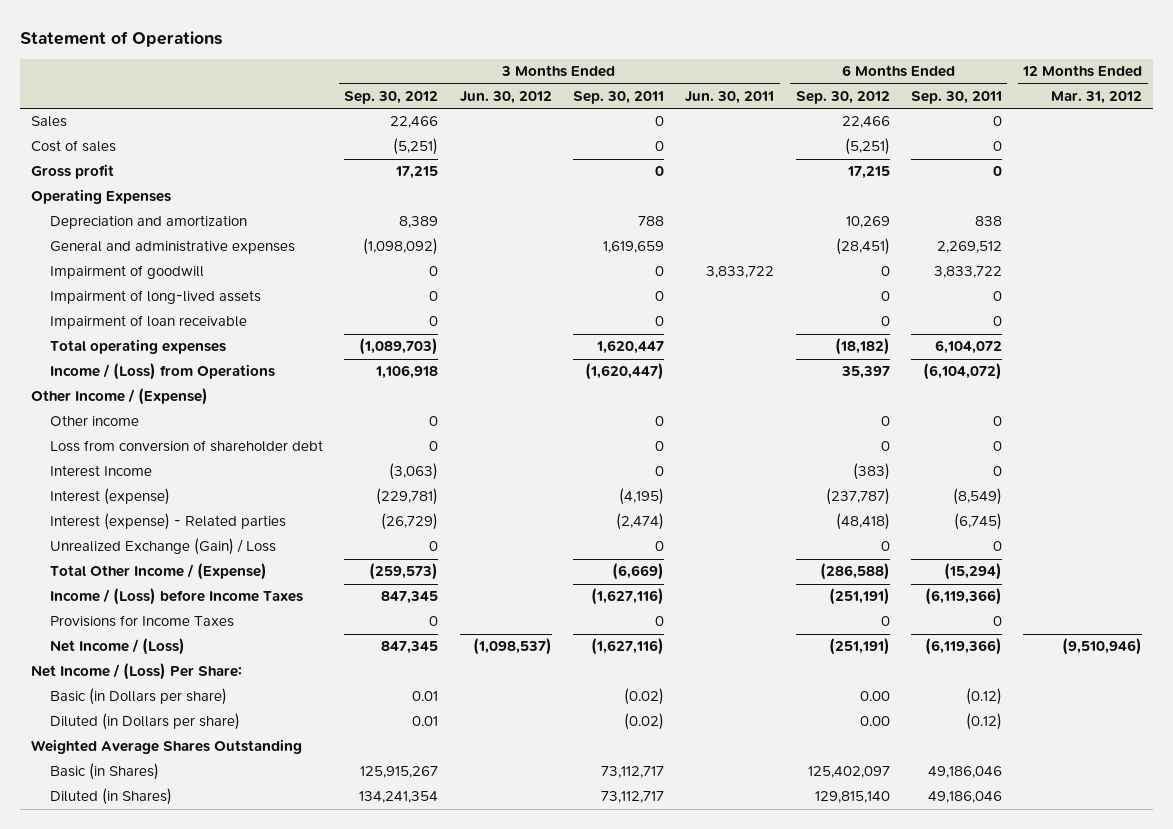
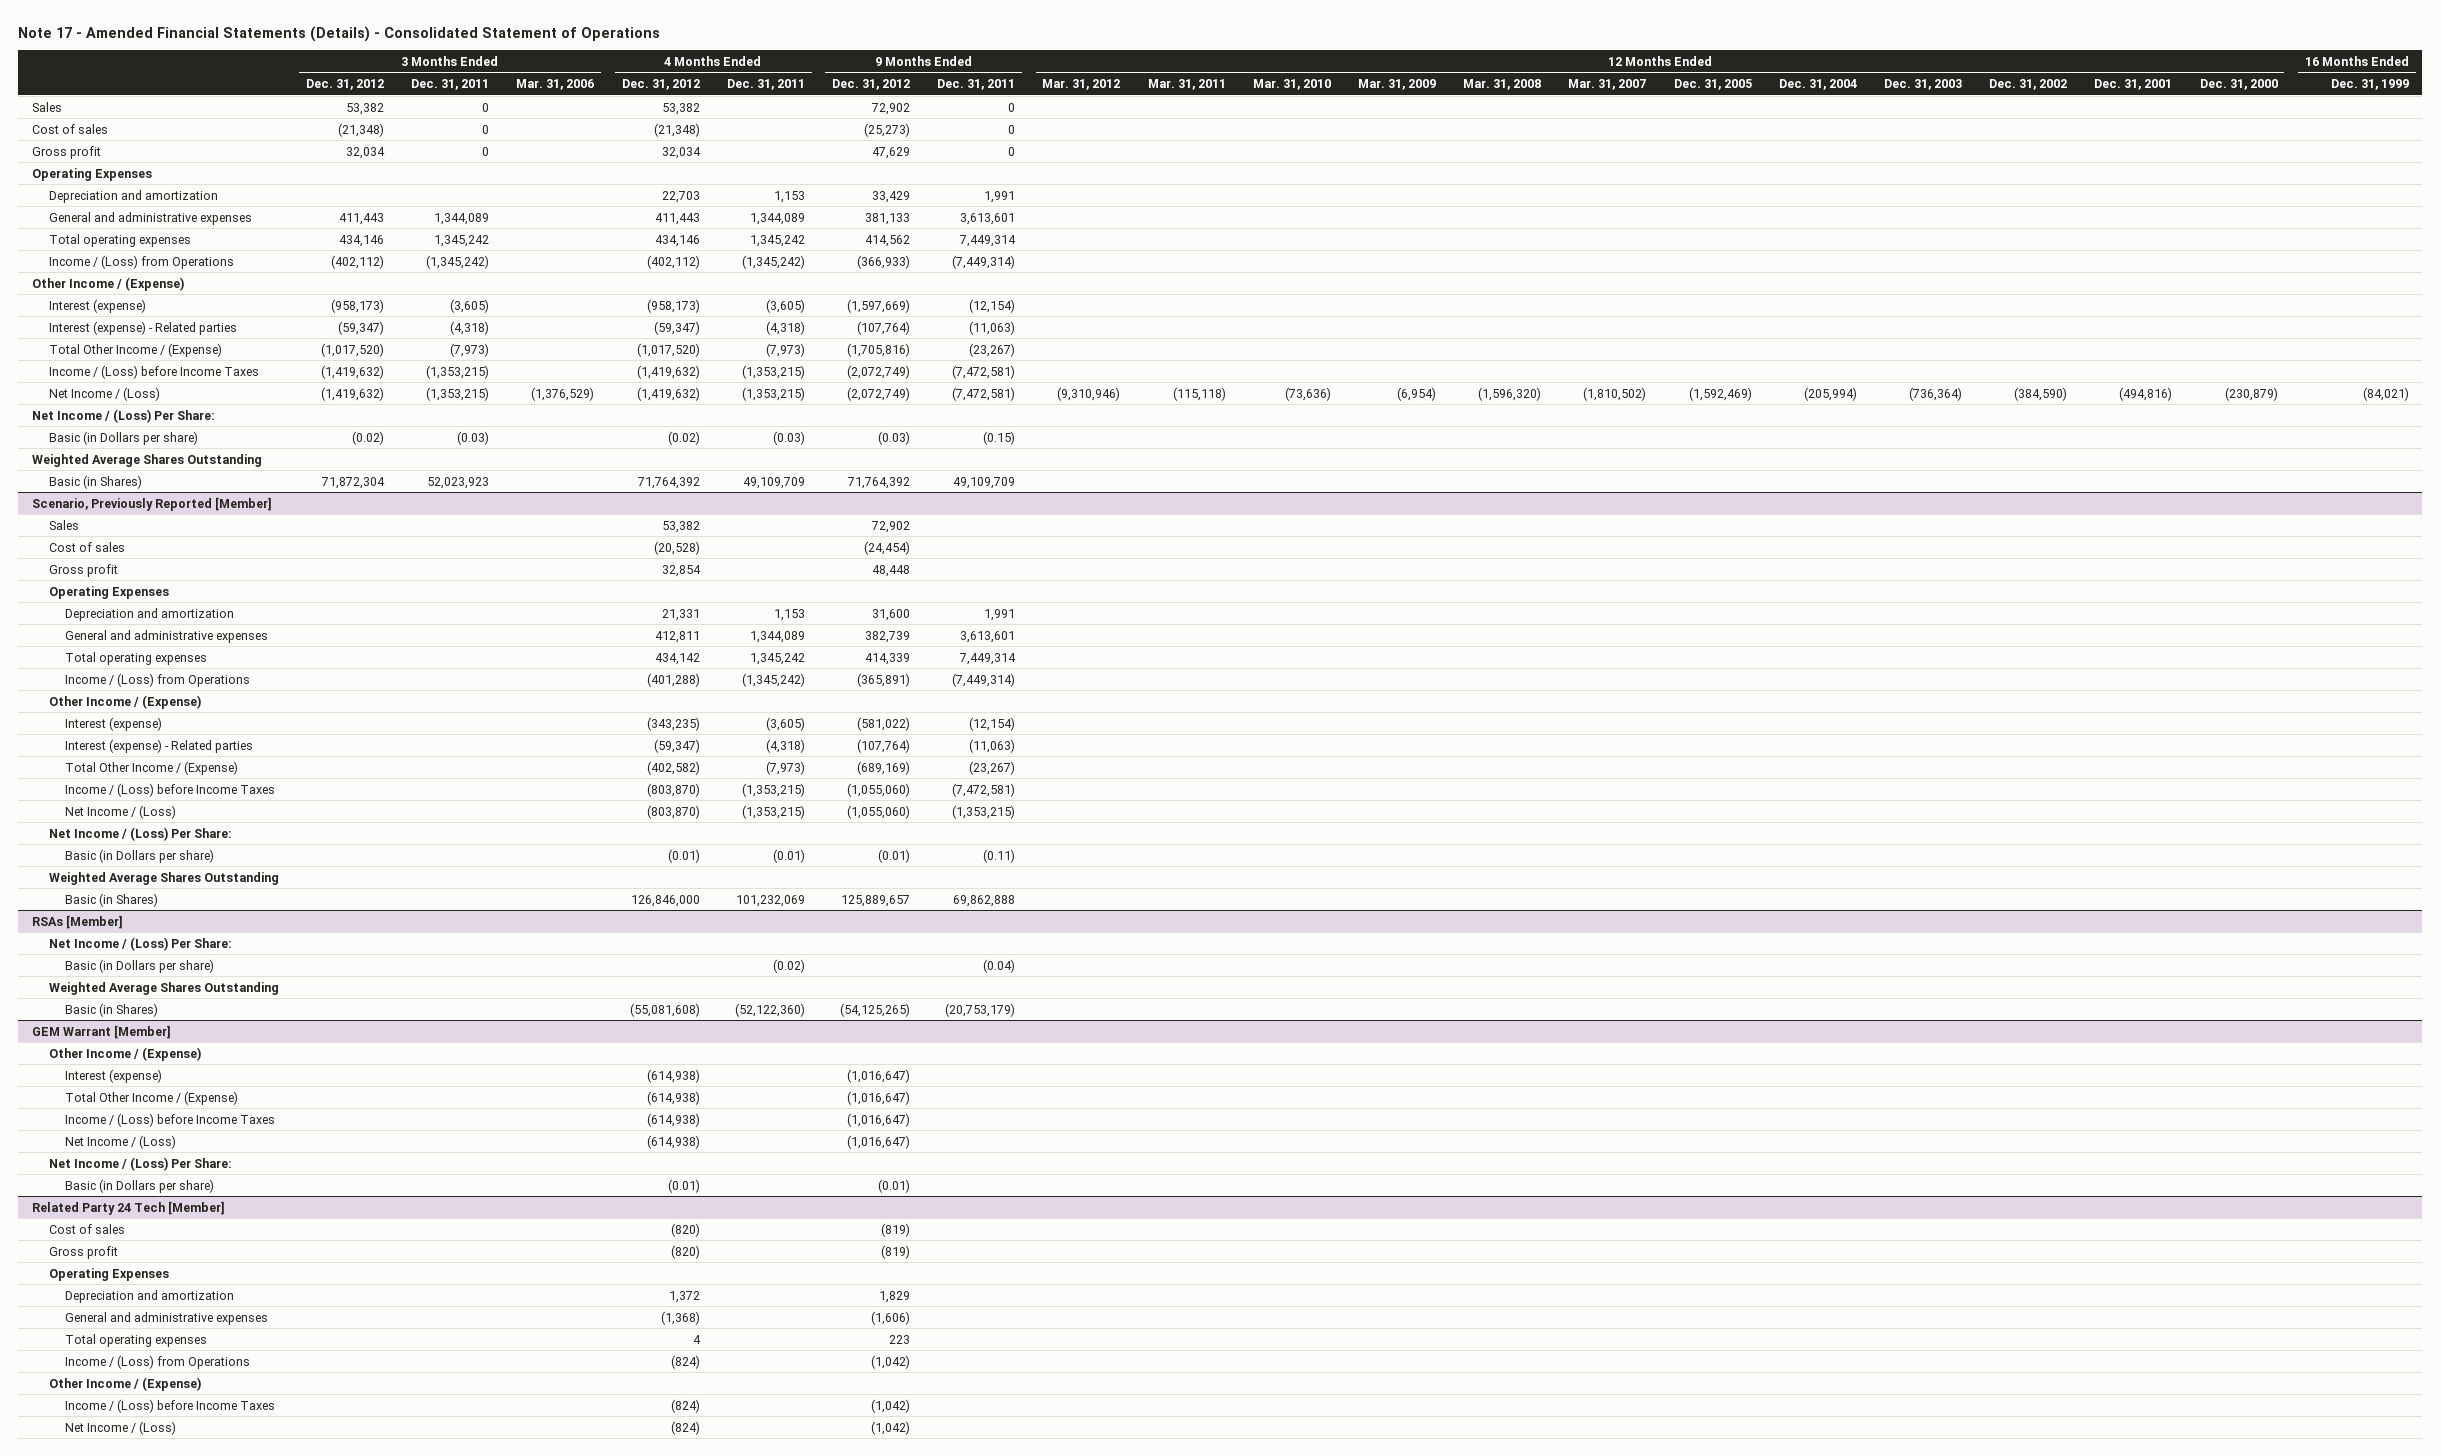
- Statement of Operations
+ Note 17 - Amended Financial Statements (Details) - Consolidated Statement of Operations
- | 3 Months Ended Sep. 30, 2012 | 3 Months Ended Jun. 30, 2012 | 3 Months Ended Sep. 30, 2011 | 3 Months Ended Jun. 30, 2011 | 6 Months Ended Sep. 30, 2012 | 6 Months Ended Sep. 30, 2011 | 12 Months Ended Mar. 31, 2012
+ | 3 Months Ended Dec. 31, 2012 | 3 Months Ended Dec. 31, 2011 | 3 Months Ended Mar. 31, 2006 | 4 Months Ended Dec. 31, 2012 | 4 Months Ended Dec. 31, 2011 | 9 Months Ended Dec. 31, 2012 | 9 Months Ended Dec. 31, 2011 | 12 Months Ended Mar. 31, 2012 | 12 Months Ended Mar. 31, 2011 | 12 Months Ended Mar. 31, 2010 | 12 Months Ended Mar. 31, 2009 | 12 Months Ended Mar. 31, 2008 | 12 Months Ended Mar. 31, 2007 | 12 Months Ended Dec. 31, 2005 | 12 Months Ended Dec. 31, 2004 | 12 Months Ended Dec. 31, 2003 | 12 Months Ended Dec. 31, 2002 | 12 Months Ended Dec. 31, 2001 | 12 Months Ended Dec. 31, 2000 | 16 Months Ended Dec. 31, 1999
- Impairment of goodwill | 0 | | 0 | 3,833,722 | 0 | 3,833,722 |
- Impairment of long-lived assets | 0 | | 0 | | 0 | 0 |
- Impairment of loan receivable | 0 | | 0 | | 0 | 0 |
- Other income | 0 | | 0 | | 0 | 0 |
- Loss from conversion of shareholder debt | 0 | | 0 | | 0 | 0 |
- Interest Income | (3,063) | | 0 | | (383) | 0 |
- Unrealized Exchange (Gain) / Loss | 0 | | 0 | | 0 | 0 |
- Provisions for Income Taxes | 0 | | 0 | | 0 | 0 |
- Net Income / (Loss) | 847,345 | (1,098,537) | (1,627,116) | | (251,191) | (6,119,366) | (9,510,946)
+ Net Income / (Loss) | (1,419,632) | (1,353,215) | (1,376,529) | (1,419,632) | (1,353,215) | (2,072,749) | (7,472,581) | (9,310,946) | (115,118) | (73,636) | (6,954) | (1,596,320) | (1,810,502) | (1,592,469) | (205,994) | (736,364) | (384,590) | (494,816) | (230,879) | (84,021)
- Diluted (in Dollars per share) | 0.01 | | (0.02) | | 0.00 | (0.12) |
- Diluted (in Shares) | 134,241,354 | | 73,112,717 | | 129,815,140 | 49,186,046 |
+ Scenario, Previously Reported [Member]
+ Sales | | | | 53,382 | | 72,902 | | | | | | | | | | | | | |
+ Cost of sales | | | | (20,528) | | (24,454) | | | | | | | | | | | | | |
+ Gross profit | | | | 32,854 | | 48,448 | | | | | | | | | | | | | |
+ Operating Expenses
+ Depreciation and amortization | | | | 21,331 | 1,153 | 31,600 | 1,991 | | | | | | | | | | | | |
+ General and administrative expenses | | | | 412,811 | 1,344,089 | 382,739 | 3,613,601 | | | | | | | | | | | | |
+ Total operating expenses | | | | 434,142 | 1,345,242 | 414,339 | 7,449,314 | | | | | | | | | | | | |
+ Income / (Loss) from Operations | | | | (401,288) | (1,345,242) | (365,891) | (7,449,314) | | | | | | | | | | | | |
+ Other Income / (Expense)
+ Interest (expense) | | | | (343,235) | (3,605) | (581,022) | (12,154) | | | | | | | | | | | | |
+ Interest (expense) - Related parties | | | | (59,347) | (4,318) | (107,764) | (11,063) | | | | | | | | | | | | |
+ Total Other Income / (Expense) | | | | (402,582) | (7,973) | (689,169) | (23,267) | | | | | | | | | | | | |
+ Income / (Loss) before Income Taxes | | | | (803,870) | (1,353,215) | (1,055,060) | (7,472,581) | | | | | | | | | | | | |
+ Net Income / (Loss) | | | | (803,870) | (1,353,215) | (1,055,060) | (1,353,215) | | | | | | | | | | | | |
+ Net Income / (Loss) Per Share:
+ Basic (in Dollars per share) | | | | (0.01) | (0.01) | (0.01) | (0.11) | | | | | | | | | | | | |
+ Weighted Average Shares Outstanding
+ Basic (in Shares) | | | | 126,846,000 | 101,232,069 | 125,889,657 | 69,862,888 | | | | | | | | | | | | |
+ RSAs [Member]
+ Net Income / (Loss) Per Share:
+ Basic (in Dollars per share) | | | | | (0.02) | | (0.04) | | | | | | | | | | | | |
+ Weighted Average Shares Outstanding
+ Basic (in Shares) | | | | (55,081,608) | (52,122,360) | (54,125,265) | (20,753,179) | | | | | | | | | | | | |
+ GEM Warrant [Member]
+ Other Income / (Expense)
+ Interest (expense) | | | | (614,938) | | (1,016,647) | | | | | | | | | | | | | |
+ Total Other Income / (Expense) | | | | (614,938) | | (1,016,647) | | | | | | | | | | | | | |
+ Income / (Loss) before Income Taxes | | | | (614,938) | | (1,016,647) | | | | | | | | | | | | | |
+ Net Income / (Loss) | | | | (614,938) | | (1,016,647) | | | | | | | | | | | | | |
+ Net Income / (Loss) Per Share:
+ Basic (in Dollars per share) | | | | (0.01) | | (0.01) | | | | | | | | | | | | | |
+ Related Party 24 Tech [Member]
+ Cost of sales | | | | (820) | | (819) | | | | | | | | | | | | | |
+ Gross profit | | | | (820) | | (819) | | | | | | | | | | | | | |
+ Operating Expenses
+ Depreciation and amortization | | | | 1,372 | | 1,829 | | | | | | | | | | | | | |
+ General and administrative expenses | | | | (1,368) | | (1,606) | | | | | | | | | | | | | |
+ Total operating expenses | | | | 4 | | 223 | | | | | | | | | | | | | |
+ Income / (Loss) from Operations | | | | (824) | | (1,042) | | | | | | | | | | | | | |
+ Other Income / (Expense)
+ Income / (Loss) before Income Taxes | | | | (824) | | (1,042) | | | | | | | | | | | | | |
+ Net Income / (Loss) | | | | (824) | | (1,042) | | | | | | | | | | | | | |

